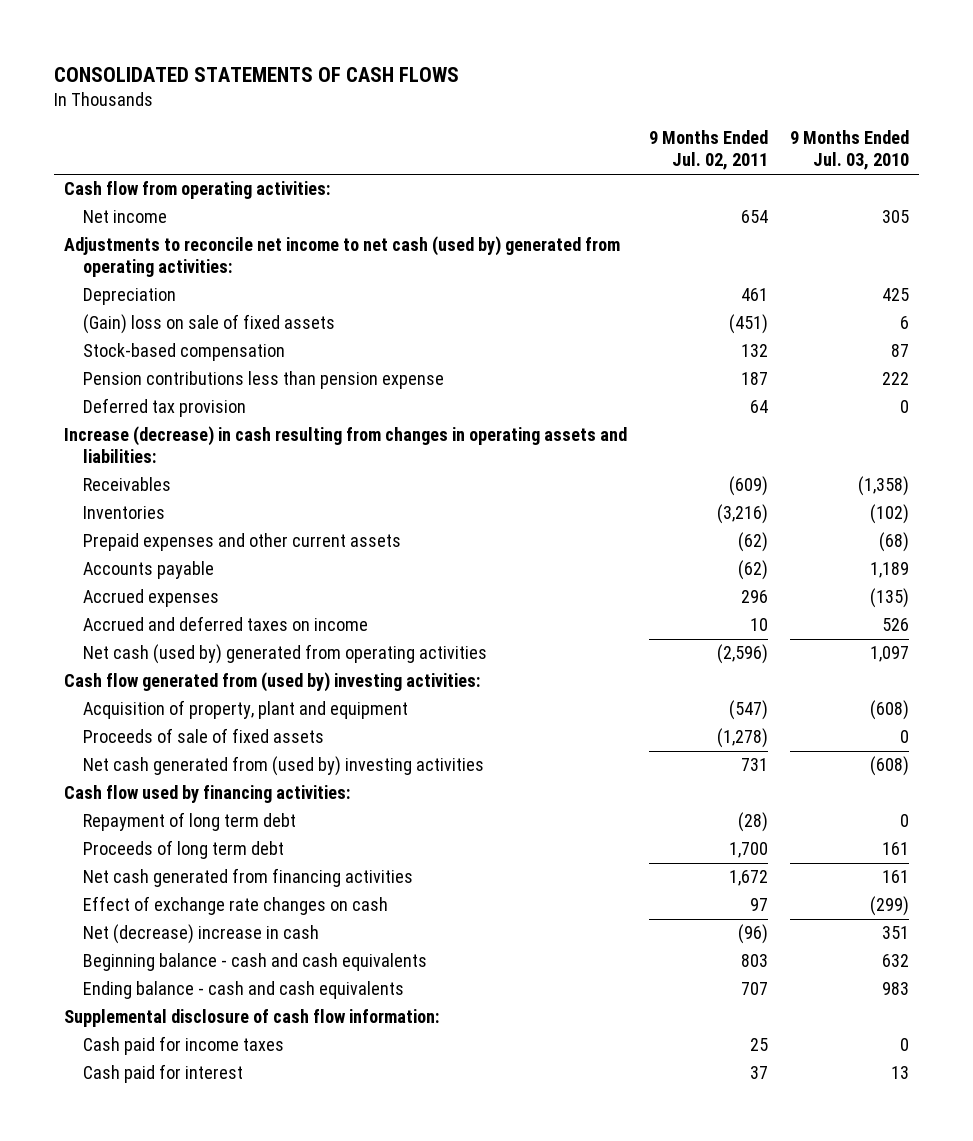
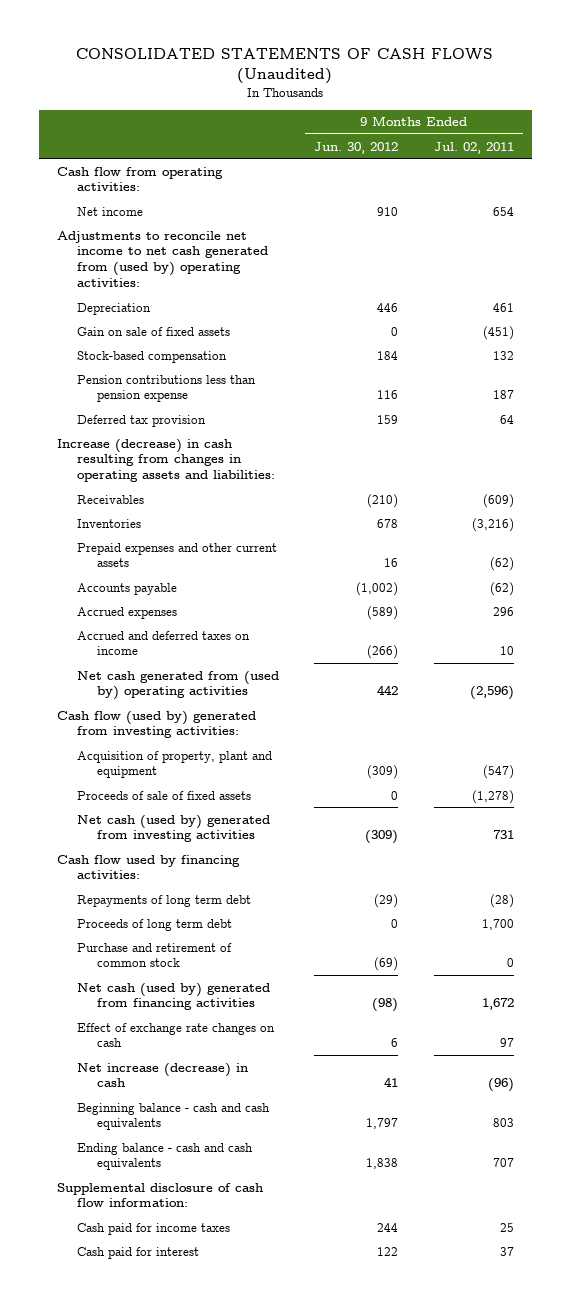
- CONSOLIDATED STATEMENTS OF CASH FLOWS
+ CONSOLIDATED STATEMENTS OF CASH FLOWS (Unaudited)
- | 9 Months Ended Jul. 02, 2011 | 9 Months Ended Jul. 03, 2010
+ | 9 Months Ended Jun. 30, 2012 | 9 Months Ended Jul. 02, 2011
- Adjustments to reconcile net income to net cash (used by) generated from operating activities:
+ Adjustments to reconcile net income to net cash generated from (used by) operating activities:
- (Gain) loss on sale of fixed assets | (451) | 6
+ Gain on sale of fixed assets | 0 | (451)
- Net cash (used by) generated from operating activities | (2,596) | 1,097
- Cash flow generated from (used by) investing activities:
+ Net cash generated from (used by) operating activities | 442 | (2,596)
+ Cash flow (used by) generated from investing activities:
- Net cash generated from (used by) investing activities | 731 | (608)
+ Net cash (used by) generated from investing activities | (309) | 731
- Repayment of long term debt | (28) | 0
+ Repayments of long term debt | (29) | (28)
- Net cash generated from financing activities | 1,672 | 161
+ Purchase and retirement of common stock | (69) | 0
+ Net cash (used by) generated from financing activities | (98) | 1,672
- Net (decrease) increase in cash | (96) | 351
+ Net increase (decrease) in cash | 41 | (96)

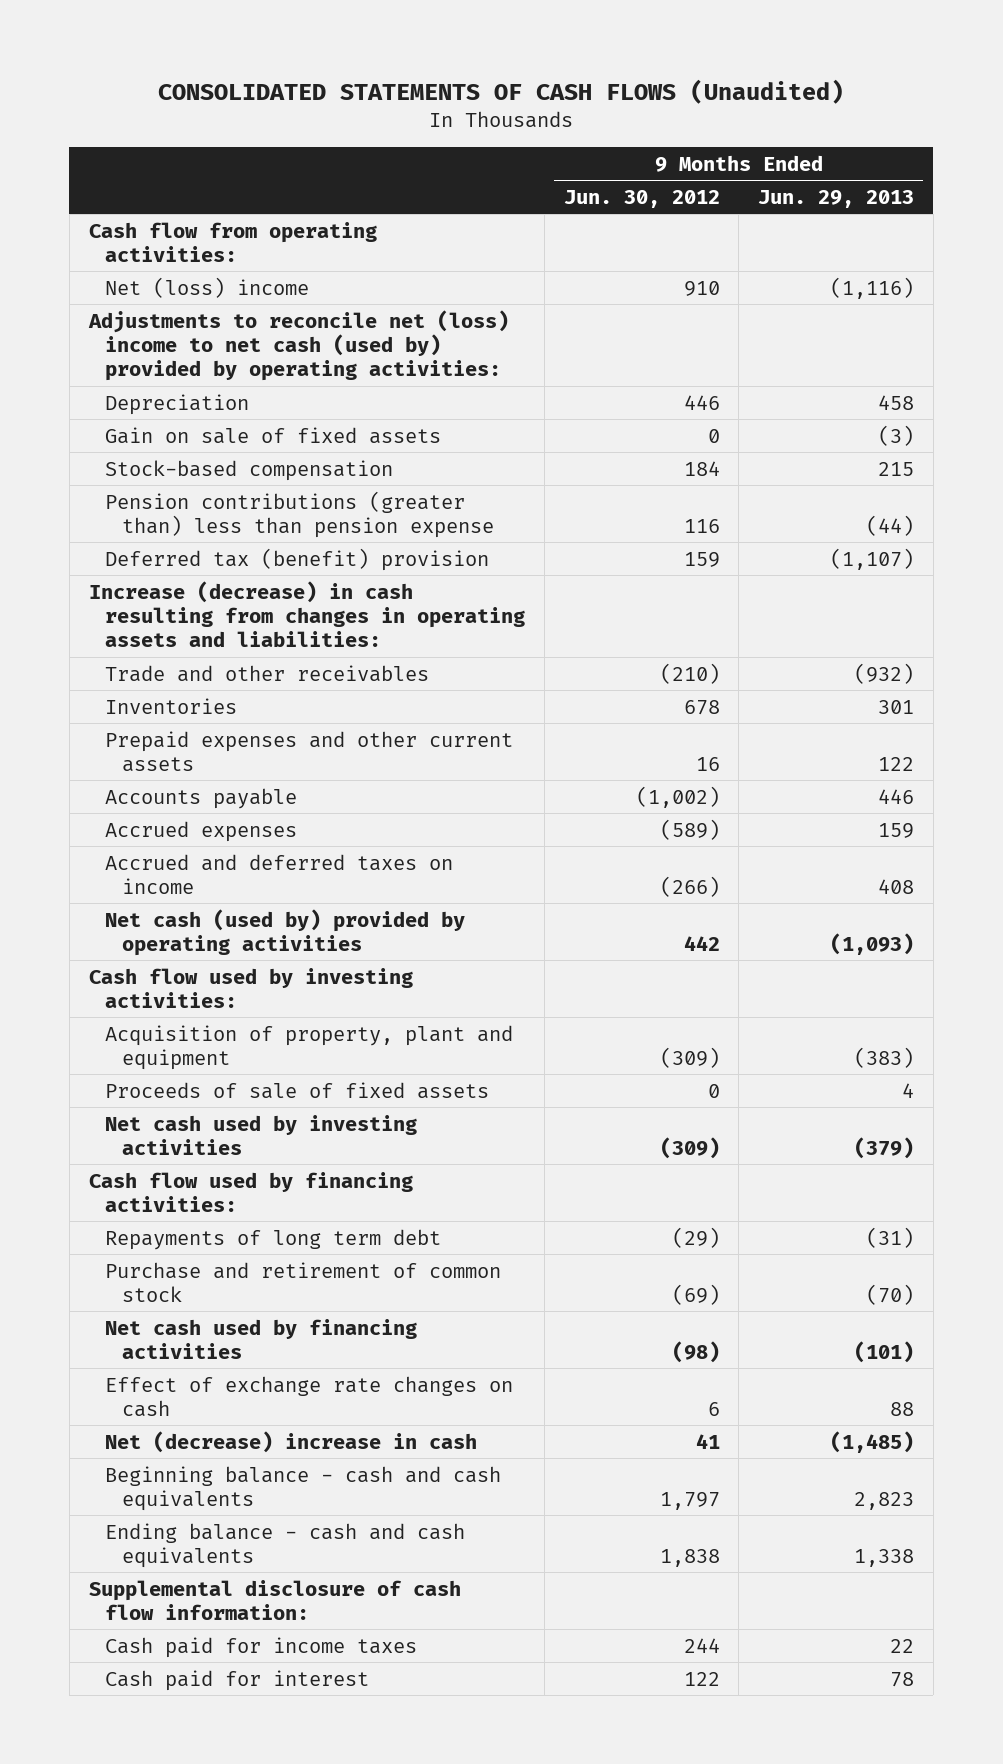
- | 9 Months Ended Jun. 30, 2012 | 9 Months Ended Jul. 02, 2011
+ | 9 Months Ended Jun. 30, 2012 | 9 Months Ended Jun. 29, 2013
- Net income | 910 | 654
- Adjustments to reconcile net income to net cash generated from (used by) operating activities:
+ Net (loss) income | 910 | (1,116)
+ Adjustments to reconcile net (loss) income to net cash (used by) provided by operating activities:
- Pension contributions less than pension expense | 116 | 187
- Deferred tax provision | 159 | 64
+ Pension contributions (greater than) less than pension expense | 116 | (44)
+ Deferred tax (benefit) provision | 159 | (1,107)
- Receivables | (210) | (609)
+ Trade and other receivables | (210) | (932)
- Net cash generated from (used by) operating activities | 442 | (2,596)
- Cash flow (used by) generated from investing activities:
+ Net cash (used by) provided by operating activities | 442 | (1,093)
+ Cash flow used by investing activities:
- Net cash (used by) generated from investing activities | (309) | 731
+ Net cash used by investing activities | (309) | (379)
- Proceeds of long term debt | 0 | 1,700
- Net cash (used by) generated from financing activities | (98) | 1,672
+ Net cash used by financing activities | (98) | (101)
- Net increase (decrease) in cash | 41 | (96)
+ Net (decrease) increase in cash | 41 | (1,485)

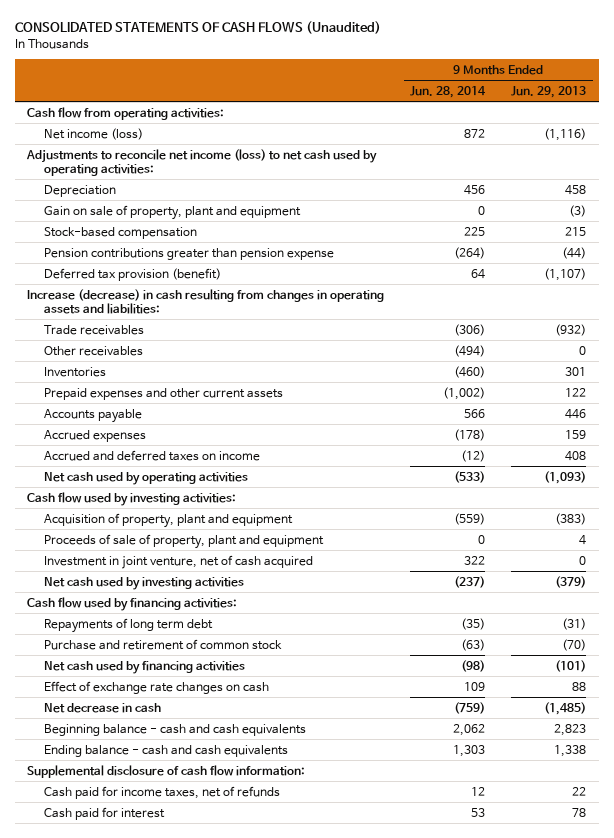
- | 9 Months Ended Jun. 30, 2012 | 9 Months Ended Jun. 29, 2013
+ | 9 Months Ended Jun. 28, 2014 | 9 Months Ended Jun. 29, 2013
- Net (loss) income | 910 | (1,116)
- Adjustments to reconcile net (loss) income to net cash (used by) provided by operating activities:
+ Net income (loss) | 872 | (1,116)
+ Adjustments to reconcile net income (loss) to net cash used by operating activities:
- Gain on sale of fixed assets | 0 | (3)
+ Gain on sale of property, plant and equipment | 0 | (3)
- Pension contributions (greater than) less than pension expense | 116 | (44)
- Deferred tax (benefit) provision | 159 | (1,107)
+ Pension contributions greater than pension expense | (264) | (44)
+ Deferred tax provision (benefit) | 64 | (1,107)
- Trade and other receivables | (210) | (932)
+ Trade receivables | (306) | (932)
+ Other receivables | (494) | 0
- Net cash (used by) provided by operating activities | 442 | (1,093)
+ Net cash used by operating activities | (533) | (1,093)
- Proceeds of sale of fixed assets | 0 | 4
+ Proceeds of sale of property, plant and equipment | 0 | 4
+ Investment in joint venture, net of cash acquired | 322 | 0
- Net (decrease) increase in cash | 41 | (1,485)
+ Net decrease in cash | (759) | (1,485)
- Cash paid for income taxes | 244 | 22
+ Cash paid for income taxes, net of refunds | 12 | 22

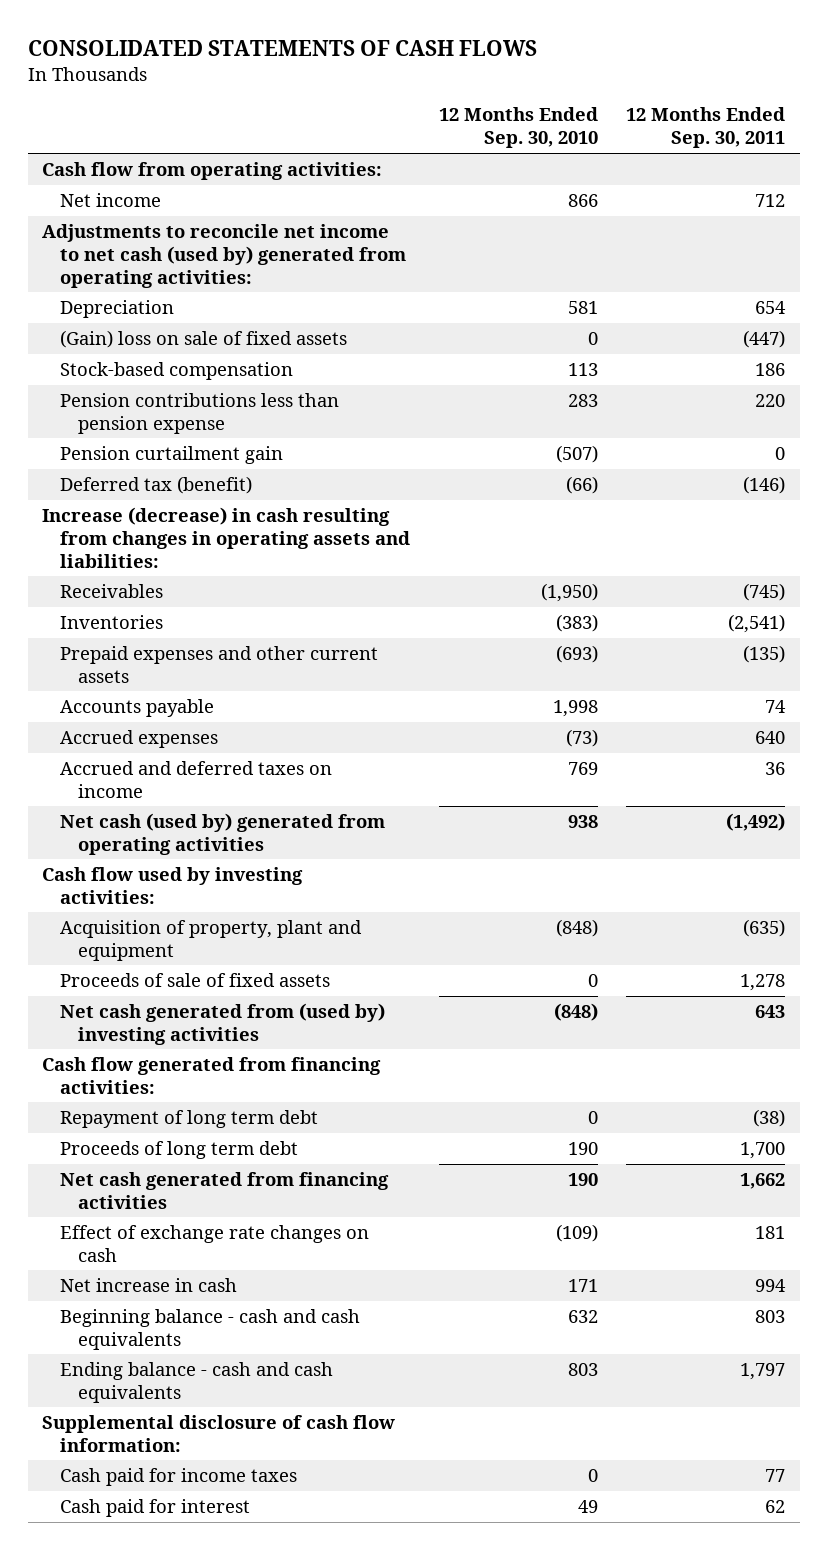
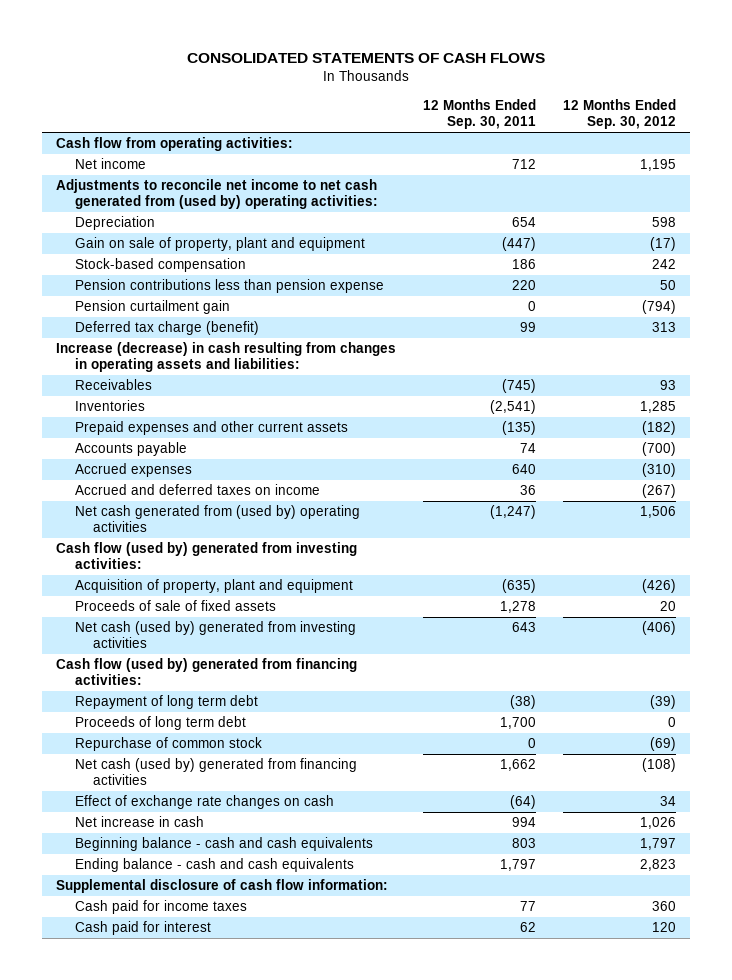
- | 12 Months Ended Sep. 30, 2010 | 12 Months Ended Sep. 30, 2011
+ | 12 Months Ended Sep. 30, 2011 | 12 Months Ended Sep. 30, 2012
- Adjustments to reconcile net income to net cash (used by) generated from operating activities:
+ Adjustments to reconcile net income to net cash generated from (used by) operating activities:
- (Gain) loss on sale of fixed assets | 0 | (447)
+ Gain on sale of property, plant and equipment | (447) | (17)
- Deferred tax (benefit) | (66) | (146)
+ Deferred tax charge (benefit) | 99 | 313
- Net cash (used by) generated from operating activities | 938 | (1,492)
- Cash flow used by investing activities:
+ Net cash generated from (used by) operating activities | (1,247) | 1,506
+ Cash flow (used by) generated from investing activities:
- Net cash generated from (used by) investing activities | (848) | 643
- Cash flow generated from financing activities:
+ Net cash (used by) generated from investing activities | 643 | (406)
+ Cash flow (used by) generated from financing activities:
- Net cash generated from financing activities | 190 | 1,662
- Effect of exchange rate changes on cash | (109) | 181
+ Repurchase of common stock | 0 | (69)
+ Net cash (used by) generated from financing activities | 1,662 | (108)
+ Effect of exchange rate changes on cash | (64) | 34

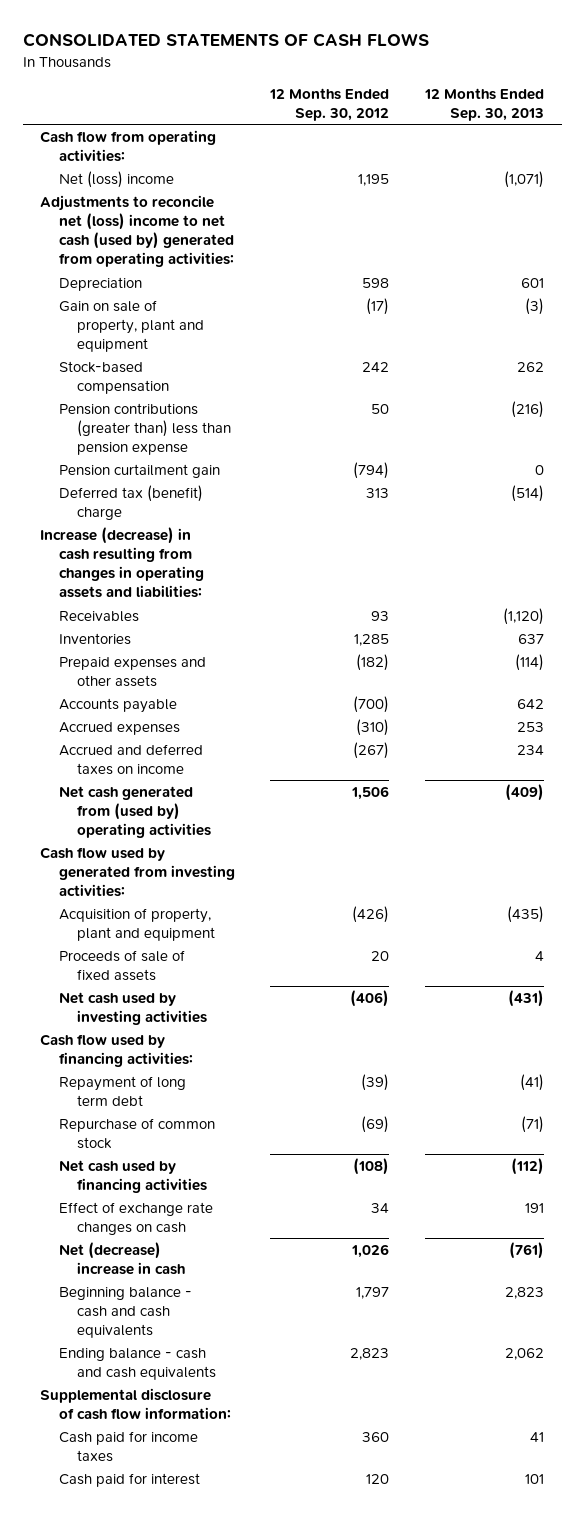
- | 12 Months Ended Sep. 30, 2011 | 12 Months Ended Sep. 30, 2012
+ | 12 Months Ended Sep. 30, 2012 | 12 Months Ended Sep. 30, 2013
- Net income | 712 | 1,195
- Adjustments to reconcile net income to net cash generated from (used by) operating activities:
+ Net (loss) income | 1,195 | (1,071)
+ Adjustments to reconcile net (loss) income to net cash (used by) generated from operating activities:
- Pension contributions less than pension expense | 220 | 50
+ Pension contributions (greater than) less than pension expense | 50 | (216)
- Deferred tax charge (benefit) | 99 | 313
+ Deferred tax (benefit) charge | 313 | (514)
- Prepaid expenses and other current assets | (135) | (182)
+ Prepaid expenses and other assets | (182) | (114)
- Cash flow (used by) generated from investing activities:
+ Cash flow used by generated from investing activities:
- Net cash (used by) generated from investing activities | 643 | (406)
- Cash flow (used by) generated from financing activities:
+ Net cash used by investing activities | (406) | (431)
+ Cash flow used by financing activities:
- Proceeds of long term debt | 1,700 | 0
- Net cash (used by) generated from financing activities | 1,662 | (108)
+ Net cash used by financing activities | (108) | (112)
- Net increase in cash | 994 | 1,026
+ Net (decrease) increase in cash | 1,026 | (761)

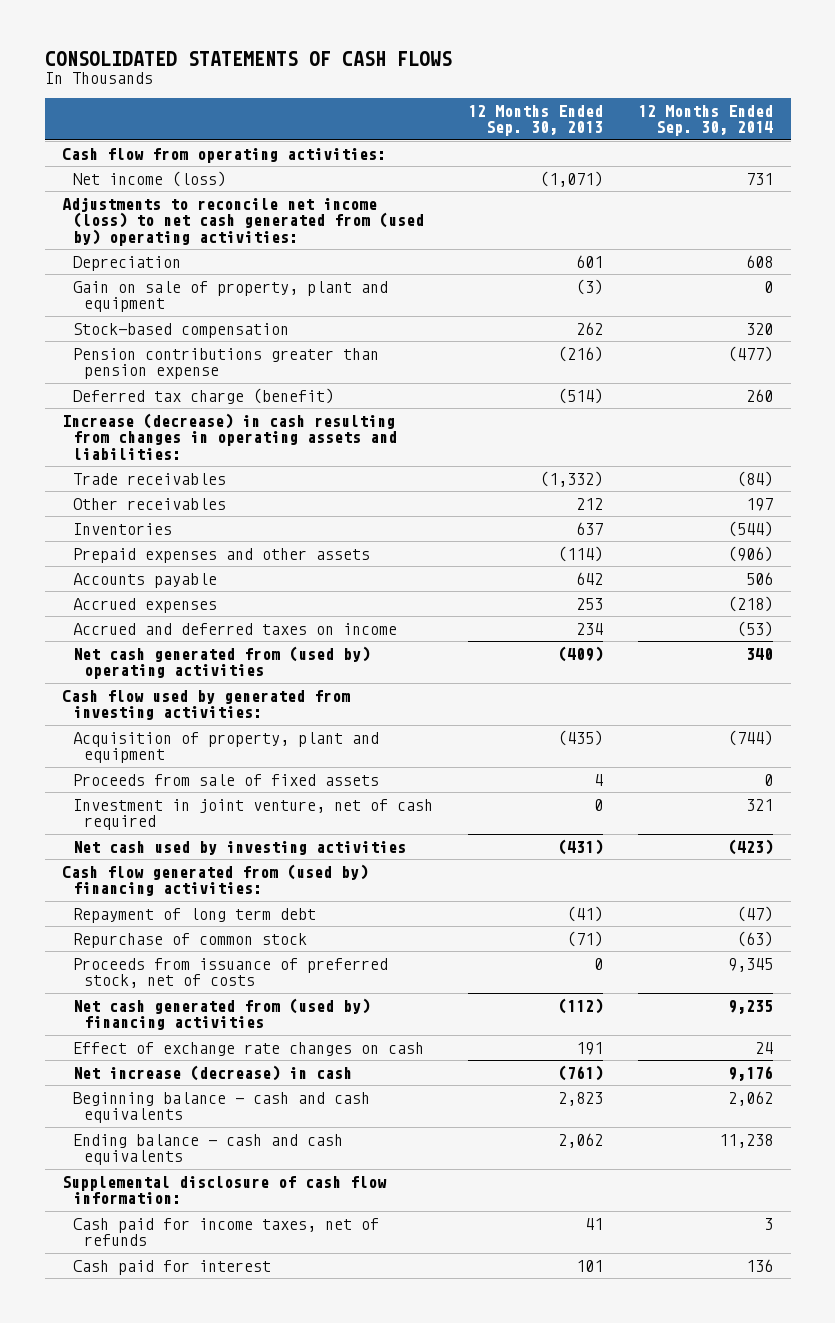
- | 12 Months Ended Sep. 30, 2012 | 12 Months Ended Sep. 30, 2013
+ | 12 Months Ended Sep. 30, 2013 | 12 Months Ended Sep. 30, 2014
- Net (loss) income | 1,195 | (1,071)
- Adjustments to reconcile net (loss) income to net cash (used by) generated from operating activities:
+ Net income (loss) | (1,071) | 731
+ Adjustments to reconcile net income (loss) to net cash generated from (used by) operating activities:
- Pension contributions (greater than) less than pension expense | 50 | (216)
- Pension curtailment gain | (794) | 0
- Deferred tax (benefit) charge | 313 | (514)
+ Pension contributions greater than pension expense | (216) | (477)
+ Deferred tax charge (benefit) | (514) | 260
- Receivables | 93 | (1,120)
+ Trade receivables | (1,332) | (84)
+ Other receivables | 212 | 197
- Proceeds of sale of fixed assets | 20 | 4
+ Proceeds from sale of fixed assets | 4 | 0
+ Investment in joint venture, net of cash required | 0 | 321
- Cash flow used by financing activities:
+ Cash flow generated from (used by) financing activities:
- Net cash used by financing activities | (108) | (112)
+ Proceeds from issuance of preferred stock, net of costs | 0 | 9,345
+ Net cash generated from (used by) financing activities | (112) | 9,235
- Net (decrease) increase in cash | 1,026 | (761)
+ Net increase (decrease) in cash | (761) | 9,176
- Cash paid for income taxes | 360 | 41
+ Cash paid for income taxes, net of refunds | 41 | 3

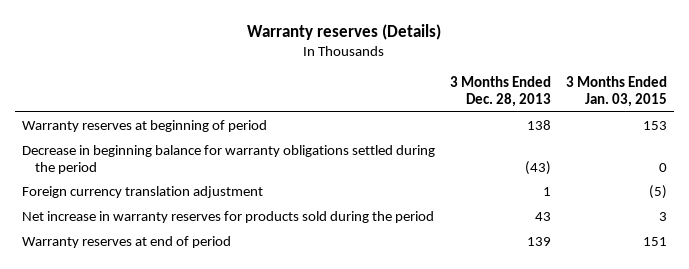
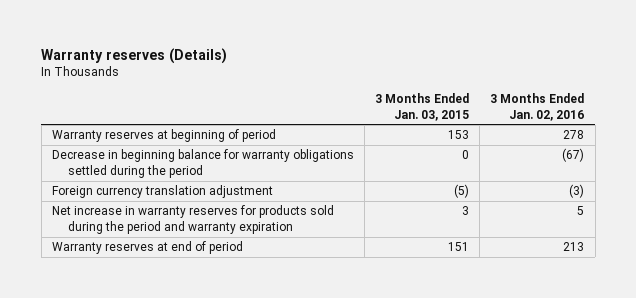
- | 3 Months Ended Dec. 28, 2013 | 3 Months Ended Jan. 03, 2015
+ | 3 Months Ended Jan. 03, 2015 | 3 Months Ended Jan. 02, 2016
- Net increase in warranty reserves for products sold during the period | 43 | 3
+ Net increase in warranty reserves for products sold during the period and warranty expiration | 3 | 5

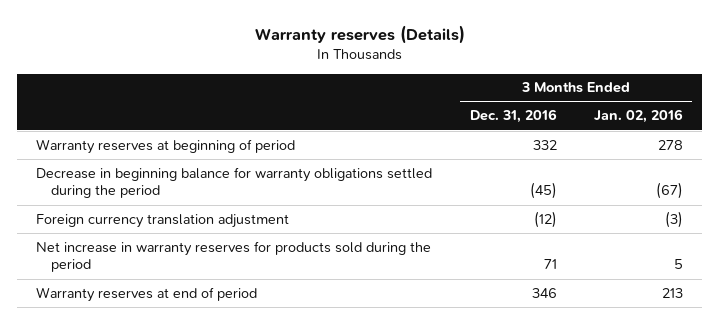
- | 3 Months Ended Jan. 03, 2015 | 3 Months Ended Jan. 02, 2016
+ | 3 Months Ended Dec. 31, 2016 | 3 Months Ended Jan. 02, 2016
- Net increase in warranty reserves for products sold during the period and warranty expiration | 3 | 5
+ Net increase in warranty reserves for products sold during the period | 71 | 5

